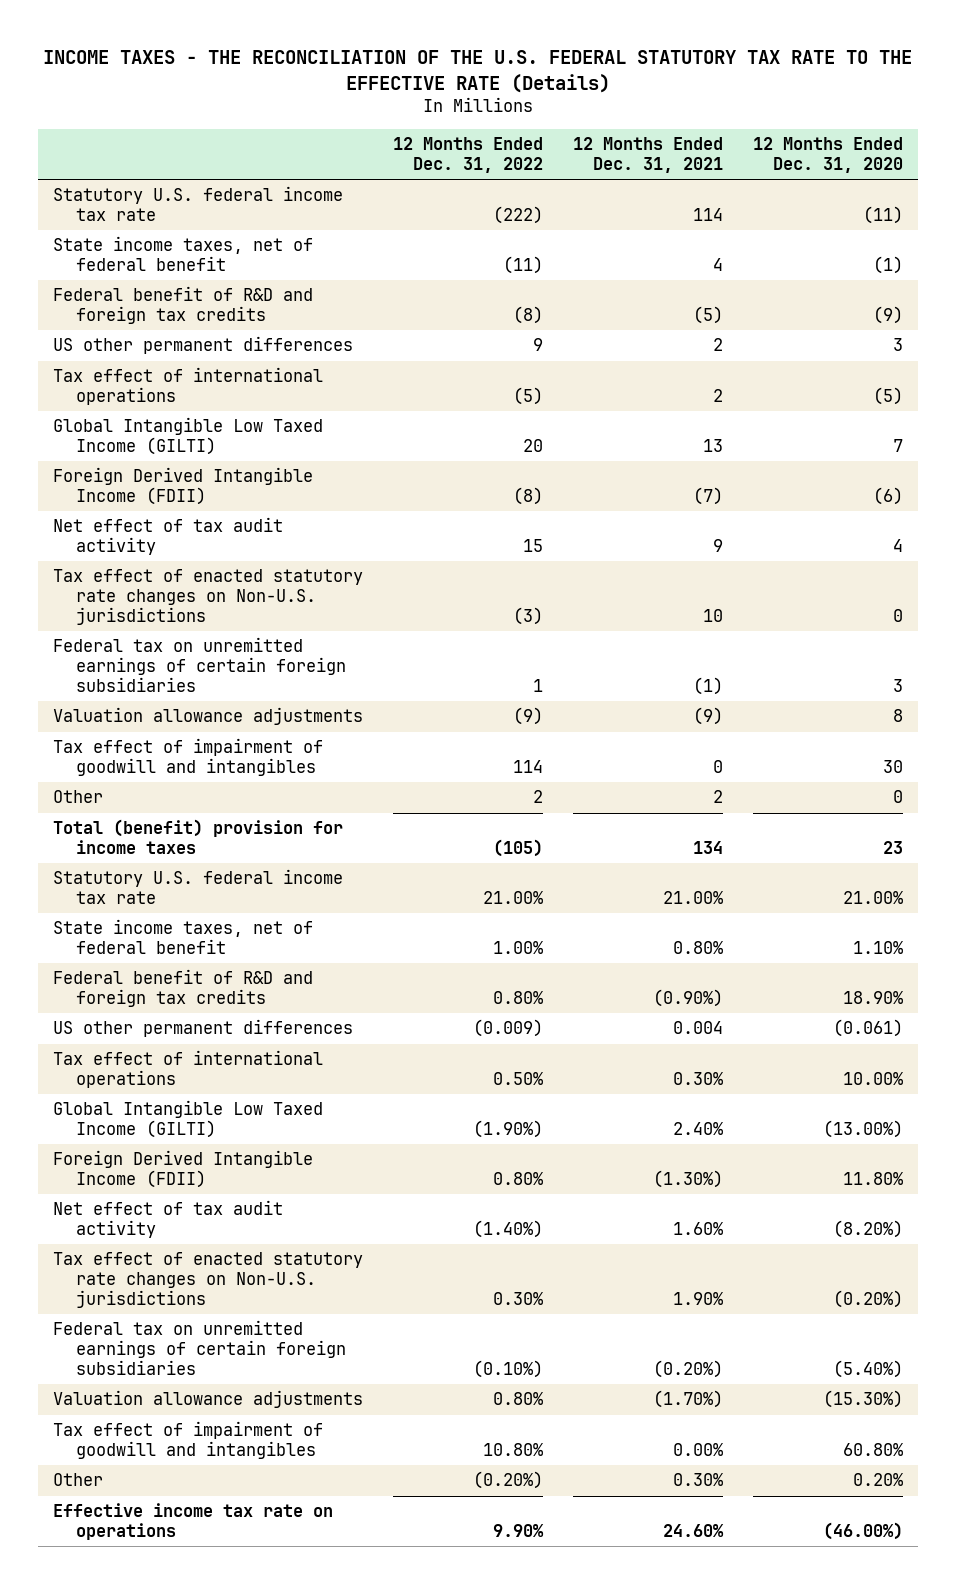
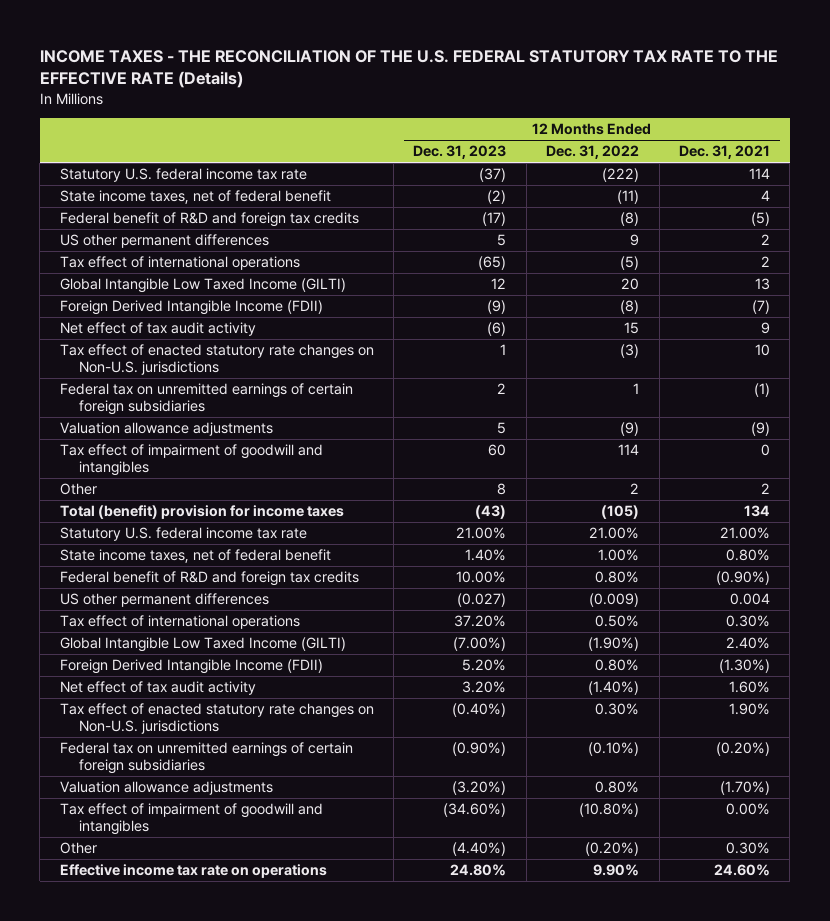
- | 12 Months Ended Dec. 31, 2022 | 12 Months Ended Dec. 31, 2021 | 12 Months Ended Dec. 31, 2020
+ | 12 Months Ended Dec. 31, 2023 | 12 Months Ended Dec. 31, 2022 | 12 Months Ended Dec. 31, 2021
- Tax effect of impairment of goodwill and intangibles | 10.80% | 0.00% | 60.80%
+ Tax effect of impairment of goodwill and intangibles | (34.60%) | (10.80%) | 0.00%

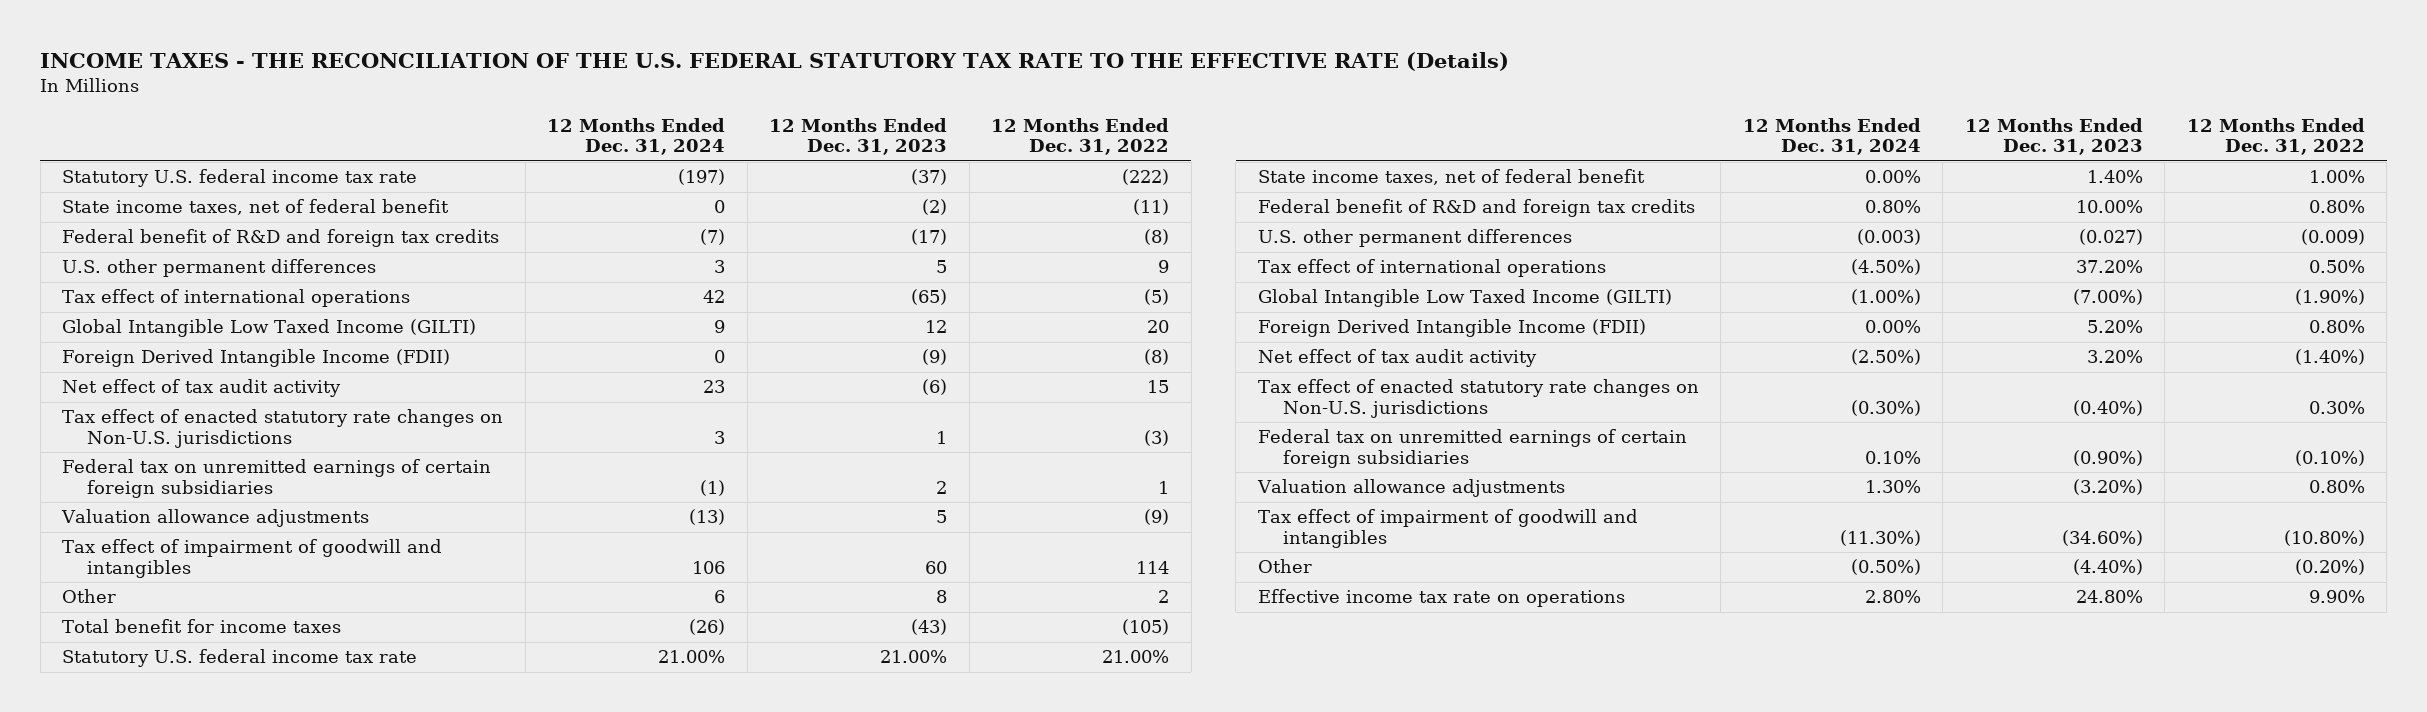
- | 12 Months Ended Dec. 31, 2023 | 12 Months Ended Dec. 31, 2022 | 12 Months Ended Dec. 31, 2021
+ | 12 Months Ended Dec. 31, 2024 | 12 Months Ended Dec. 31, 2023 | 12 Months Ended Dec. 31, 2022
- US other permanent differences | 5 | 9 | 2
+ U.S. other permanent differences | 3 | 5 | 9
- Total (benefit) provision for income taxes | (43) | (105) | 134
+ Total benefit for income taxes | (26) | (43) | (105)
- US other permanent differences | (0.027) | (0.009) | 0.004
+ U.S. other permanent differences | (0.003) | (0.027) | (0.009)

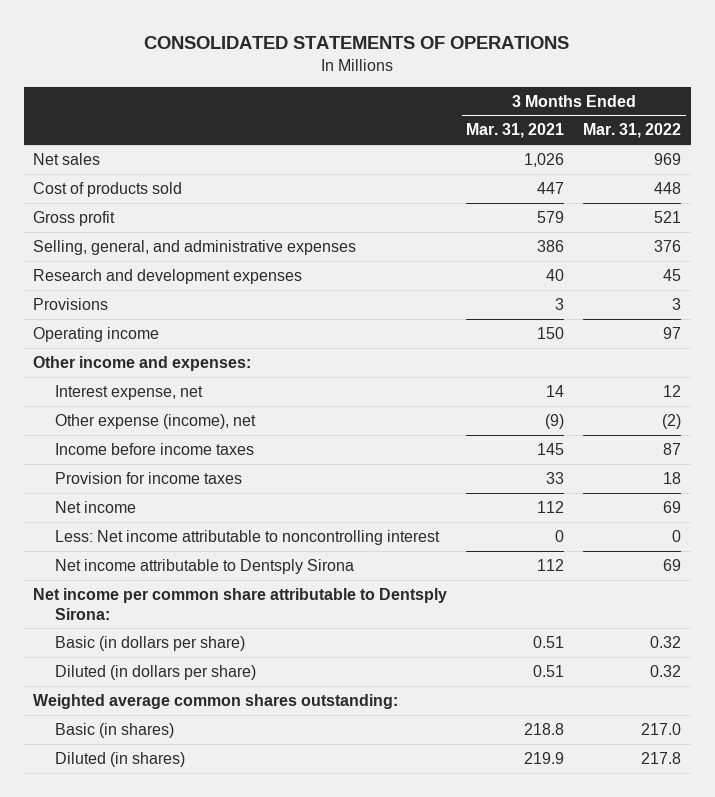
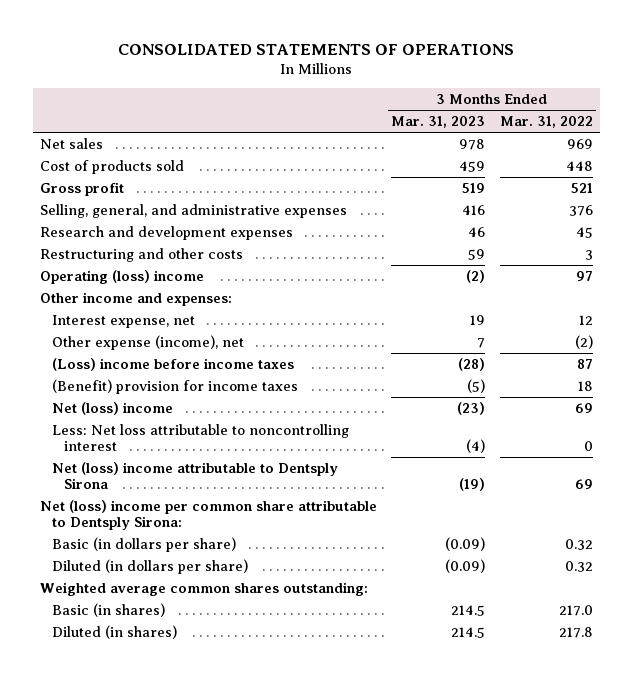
- | 3 Months Ended Mar. 31, 2021 | 3 Months Ended Mar. 31, 2022
+ | 3 Months Ended Mar. 31, 2023 | 3 Months Ended Mar. 31, 2022
- Provisions | 3 | 3
- Operating income | 150 | 97
+ Restructuring and other costs | 59 | 3
+ Operating (loss) income | (2) | 97
- Income before income taxes | 145 | 87
- Provision for income taxes | 33 | 18
- Net income | 112 | 69
- Less: Net income attributable to noncontrolling interest | 0 | 0
- Net income attributable to Dentsply Sirona | 112 | 69
- Net income per common share attributable to Dentsply Sirona:
+ (Loss) income before income taxes | (28) | 87
+ (Benefit) provision for income taxes | (5) | 18
+ Net (loss) income | (23) | 69
+ Less: Net loss attributable to noncontrolling interest | (4) | 0
+ Net (loss) income attributable to Dentsply Sirona | (19) | 69
+ Net (loss) income per common share attributable to Dentsply Sirona:

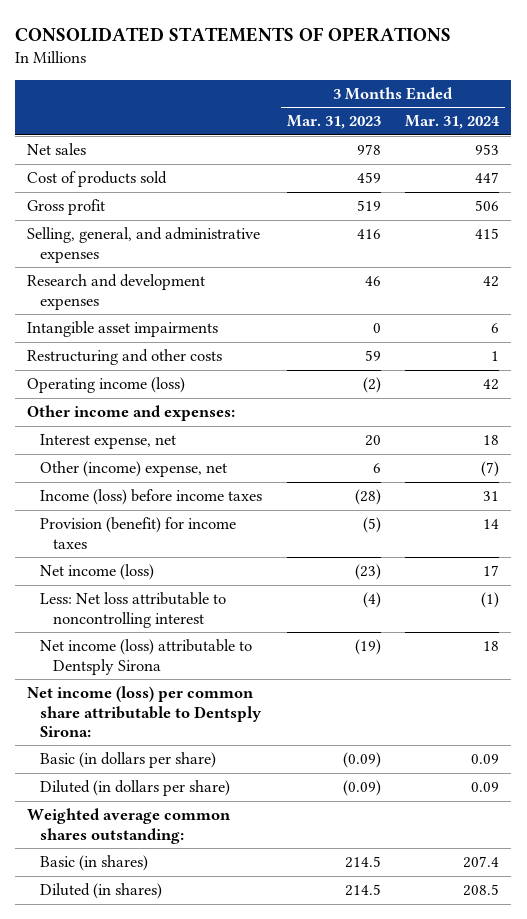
- | 3 Months Ended Mar. 31, 2023 | 3 Months Ended Mar. 31, 2022
+ | 3 Months Ended Mar. 31, 2023 | 3 Months Ended Mar. 31, 2024
+ Intangible asset impairments | 0 | 6
- Operating (loss) income | (2) | 97
+ Operating income (loss) | (2) | 42
- Interest expense, net | 19 | 12
- Other expense (income), net | 7 | (2)
- (Loss) income before income taxes | (28) | 87
- (Benefit) provision for income taxes | (5) | 18
- Net (loss) income | (23) | 69
+ Interest expense, net | 20 | 18
+ Other (income) expense, net | 6 | (7)
+ Income (loss) before income taxes | (28) | 31
+ Provision (benefit) for income taxes | (5) | 14
+ Net income (loss) | (23) | 17
- Net (loss) income attributable to Dentsply Sirona | (19) | 69
- Net (loss) income per common share attributable to Dentsply Sirona:
+ Net income (loss) attributable to Dentsply Sirona | (19) | 18
+ Net income (loss) per common share attributable to Dentsply Sirona:

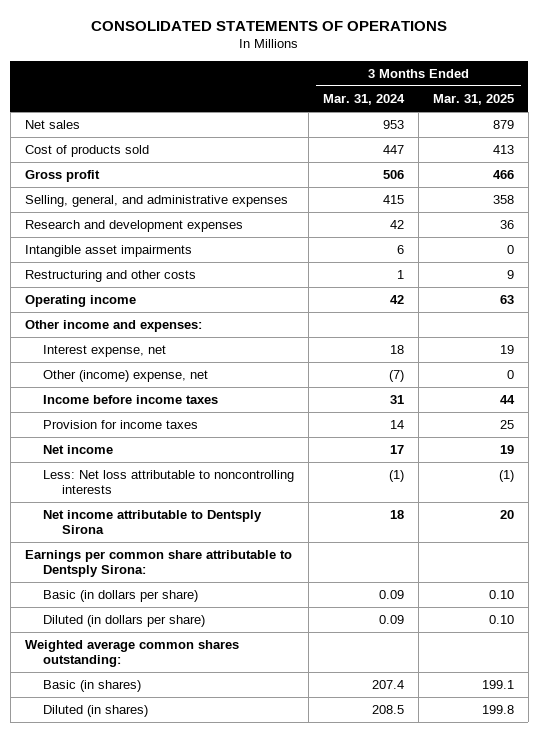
- | 3 Months Ended Mar. 31, 2023 | 3 Months Ended Mar. 31, 2024
+ | 3 Months Ended Mar. 31, 2024 | 3 Months Ended Mar. 31, 2025
- Operating income (loss) | (2) | 42
+ Operating income | 42 | 63
- Income (loss) before income taxes | (28) | 31
- Provision (benefit) for income taxes | (5) | 14
- Net income (loss) | (23) | 17
- Less: Net loss attributable to noncontrolling interest | (4) | (1)
- Net income (loss) attributable to Dentsply Sirona | (19) | 18
- Net income (loss) per common share attributable to Dentsply Sirona:
+ Income before income taxes | 31 | 44
+ Provision for income taxes | 14 | 25
+ Net income | 17 | 19
+ Less: Net loss attributable to noncontrolling interests | (1) | (1)
+ Net income attributable to Dentsply Sirona | 18 | 20
+ Earnings per common share attributable to Dentsply Sirona:

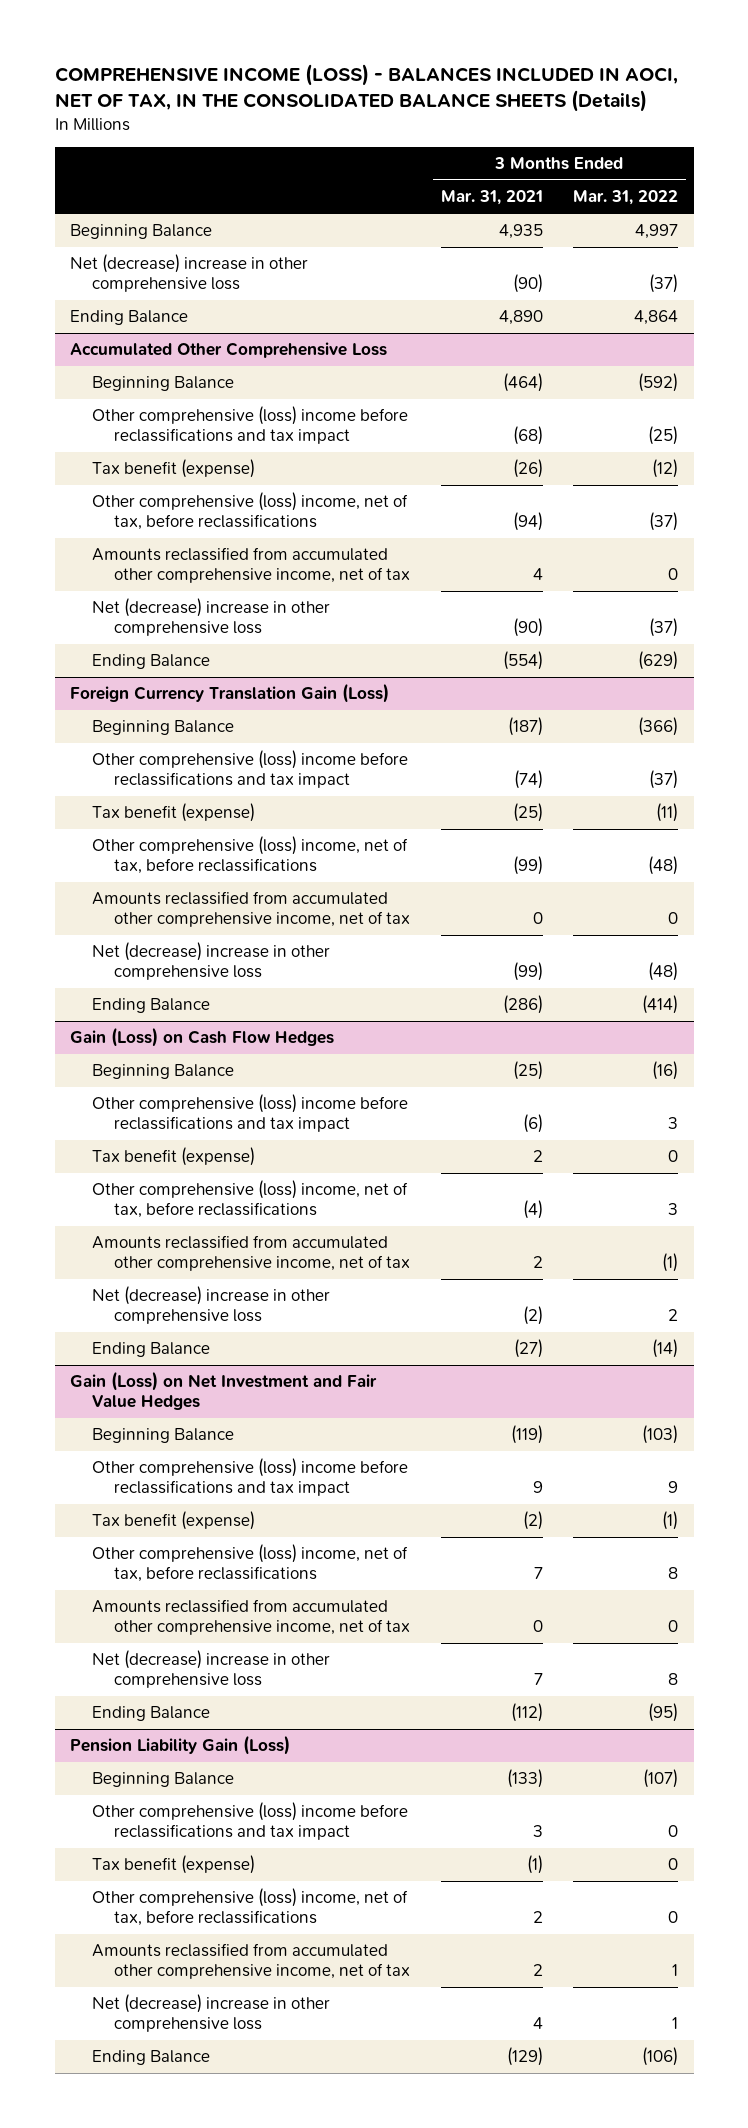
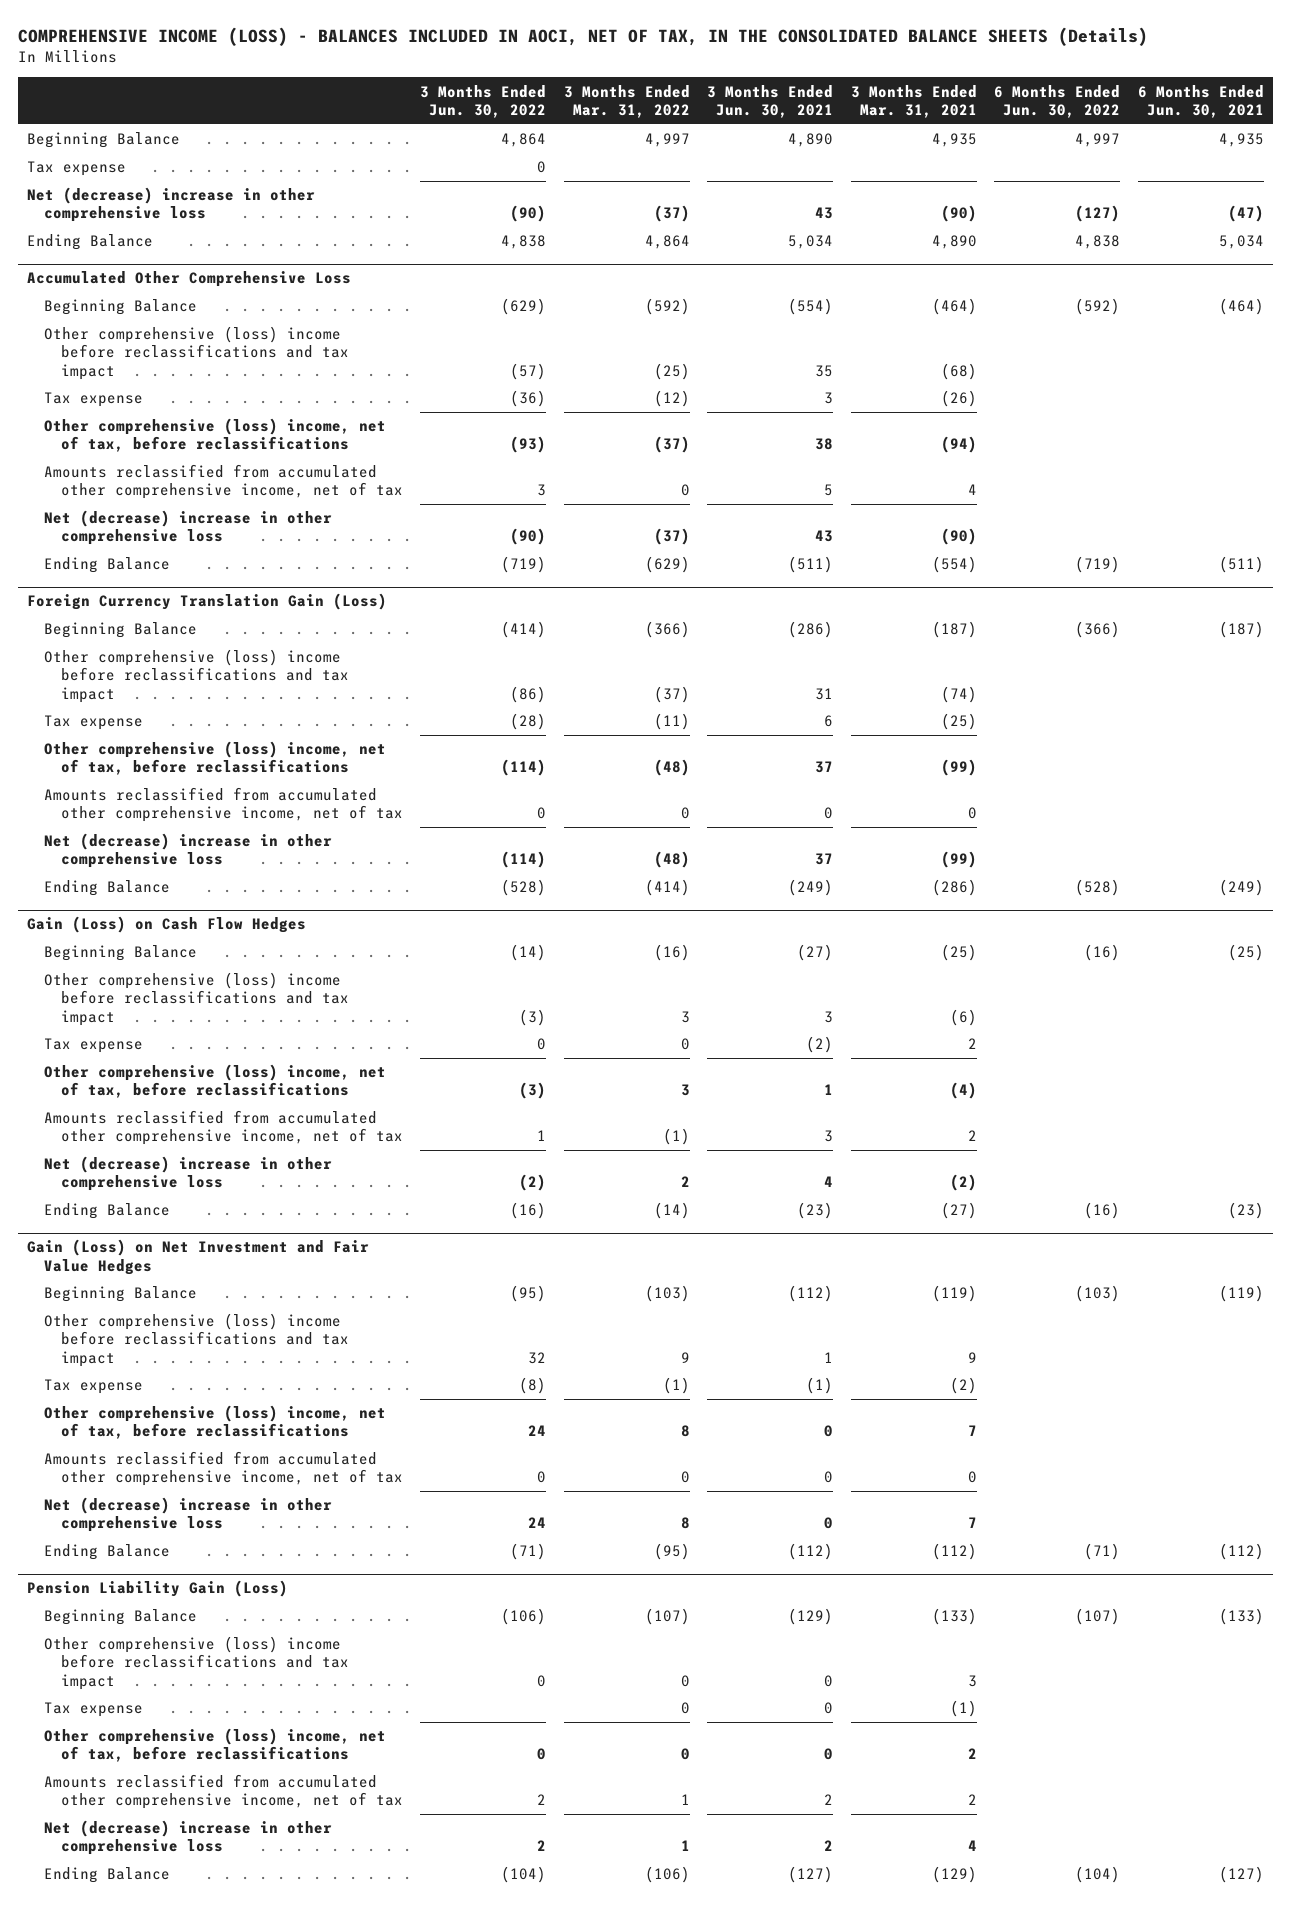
- | 3 Months Ended Mar. 31, 2021 | 3 Months Ended Mar. 31, 2022
+ | 3 Months Ended Jun. 30, 2022 | 3 Months Ended Mar. 31, 2022 | 3 Months Ended Jun. 30, 2021 | 3 Months Ended Mar. 31, 2021 | 6 Months Ended Jun. 30, 2022 | 6 Months Ended Jun. 30, 2021
+ Tax expense | 0 | | | | |
@ Accumulated Other Comprehensive Loss
- Tax benefit (expense) | (26) | (12)
+ Tax expense | (36) | (12) | 3 | (26) | |
@ Foreign Currency Translation Gain (Loss)
- Tax benefit (expense) | (25) | (11)
+ Tax expense | (28) | (11) | 6 | (25) | |
@ Gain (Loss) on Cash Flow Hedges
- Tax benefit (expense) | 2 | 0
+ Tax expense | 0 | 0 | (2) | 2 | |
@ Gain (Loss) on Net Investment and Fair Value Hedges
- Tax benefit (expense) | (2) | (1)
+ Tax expense | (8) | (1) | (1) | (2) | |
@ Pension Liability Gain (Loss)
- Tax benefit (expense) | (1) | 0
+ Tax expense | | 0 | 0 | (1) | |

